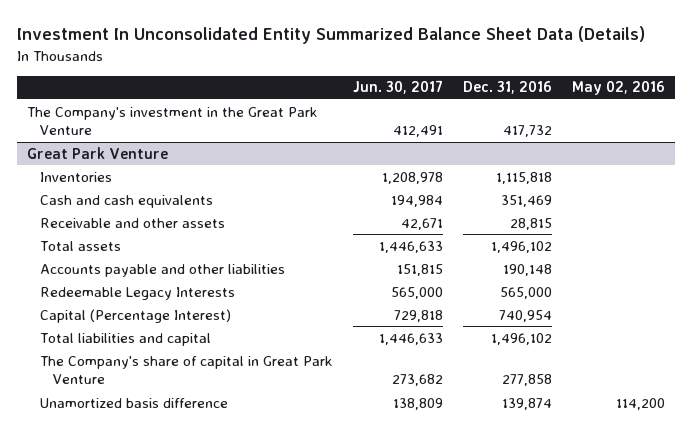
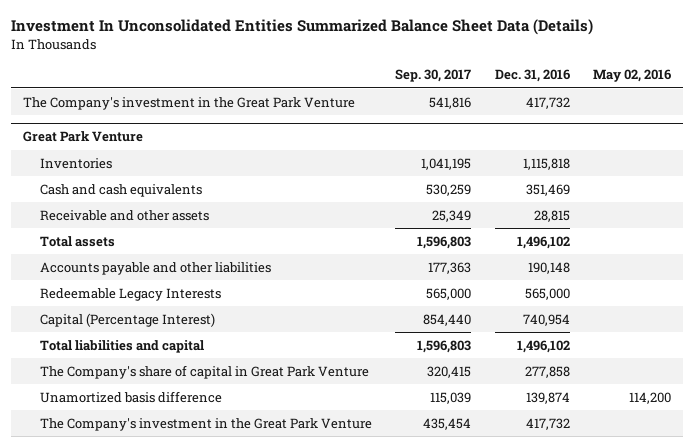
- Investment In Unconsolidated Entity Summarized Balance Sheet Data (Details)
+ Investment In Unconsolidated Entities Summarized Balance Sheet Data (Details)
- | Jun. 30, 2017 | Dec. 31, 2016 | May 02, 2016
+ | Sep. 30, 2017 | Dec. 31, 2016 | May 02, 2016
@ Great Park Venture
+ The Company's investment in the Great Park Venture | 435,454 | 417,732 |

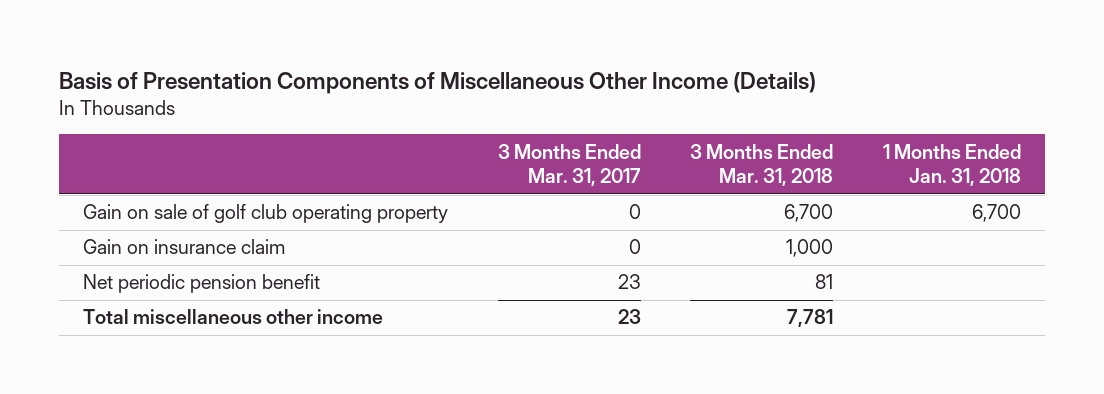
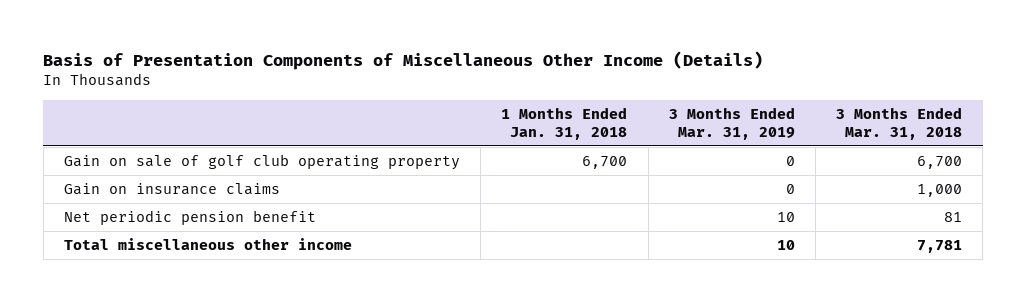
- | 3 Months Ended Mar. 31, 2017 | 3 Months Ended Mar. 31, 2018 | 1 Months Ended Jan. 31, 2018
+ | 1 Months Ended Jan. 31, 2018 | 3 Months Ended Mar. 31, 2019 | 3 Months Ended Mar. 31, 2018
- Gain on insurance claim | 0 | 1,000 |
+ Gain on insurance claims | | 0 | 1,000

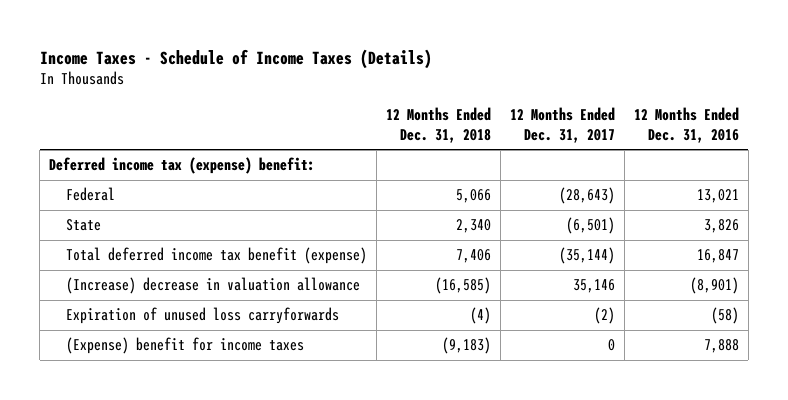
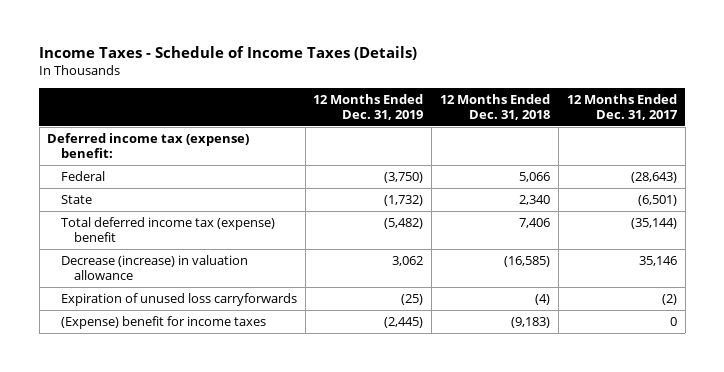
- | 12 Months Ended Dec. 31, 2018 | 12 Months Ended Dec. 31, 2017 | 12 Months Ended Dec. 31, 2016
+ | 12 Months Ended Dec. 31, 2019 | 12 Months Ended Dec. 31, 2018 | 12 Months Ended Dec. 31, 2017
- Total deferred income tax benefit (expense) | 7,406 | (35,144) | 16,847
- (Increase) decrease in valuation allowance | (16,585) | 35,146 | (8,901)
+ Total deferred income tax (expense) benefit | (5,482) | 7,406 | (35,144)
+ Decrease (increase) in valuation allowance | 3,062 | (16,585) | 35,146

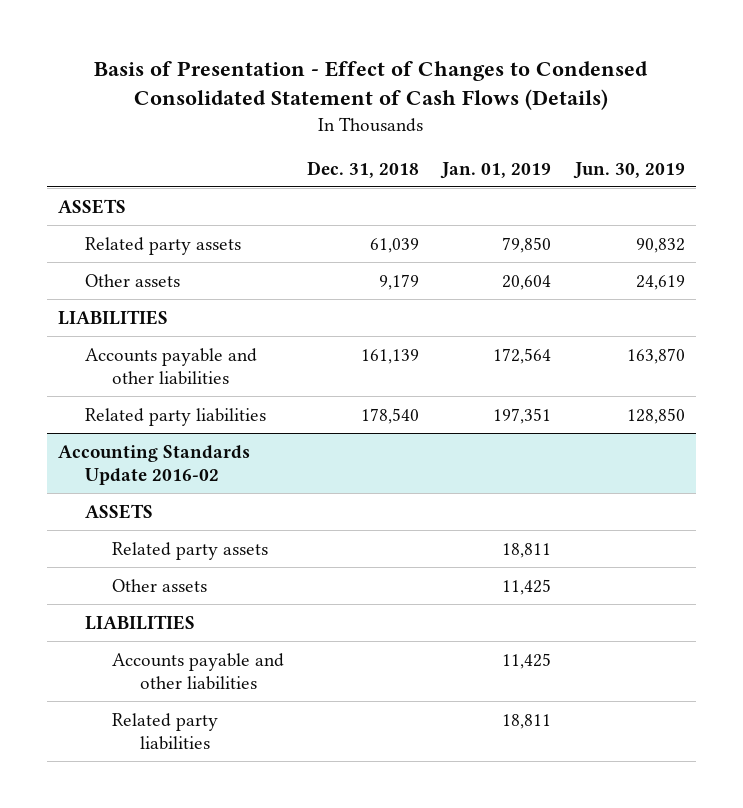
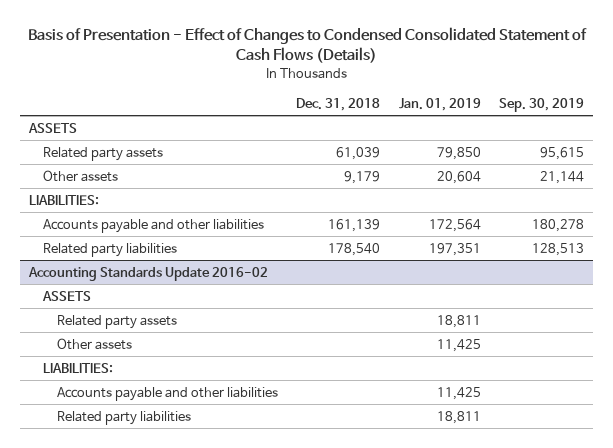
- | Dec. 31, 2018 | Jan. 01, 2019 | Jun. 30, 2019
+ | Dec. 31, 2018 | Jan. 01, 2019 | Sep. 30, 2019
- LIABILITIES
+ LIABILITIES:
@ Accounting Standards Update 2016-02
- LIABILITIES
+ LIABILITIES:

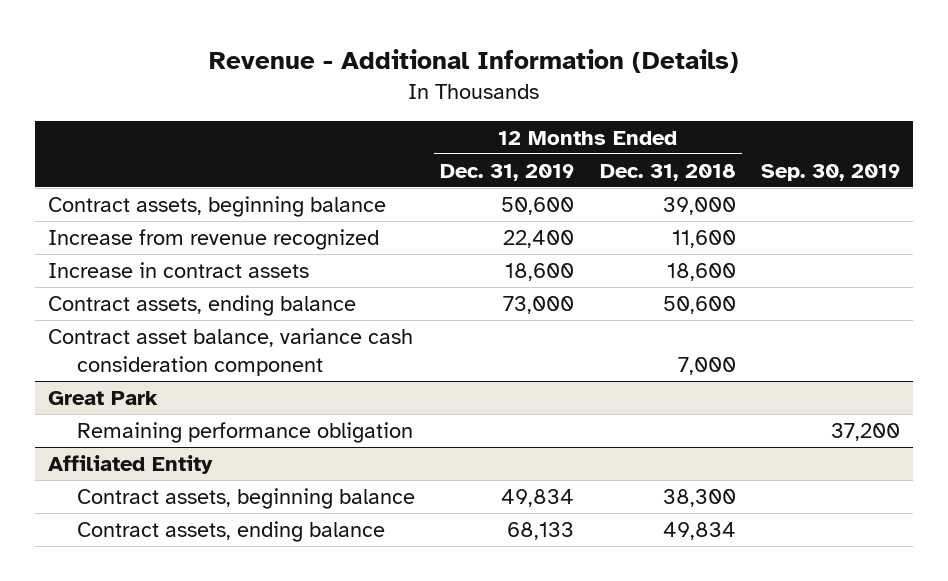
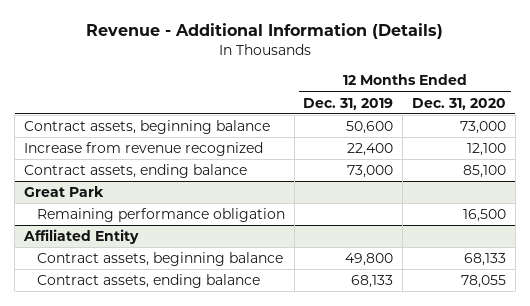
- | 12 Months Ended Dec. 31, 2019 | 12 Months Ended Dec. 31, 2018 | Sep. 30, 2019
+ | 12 Months Ended Dec. 31, 2019 | 12 Months Ended Dec. 31, 2020
- Increase in contract assets | 18,600 | 18,600 |
- Contract asset balance, variance cash consideration component | | 7,000 |
@ Affiliated Entity
- Contract assets, beginning balance | 49,834 | 38,300 |
+ Contract assets, beginning balance | 49,800 | 68,133

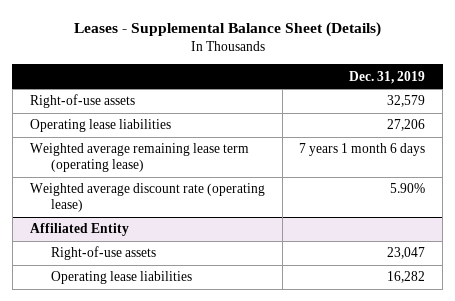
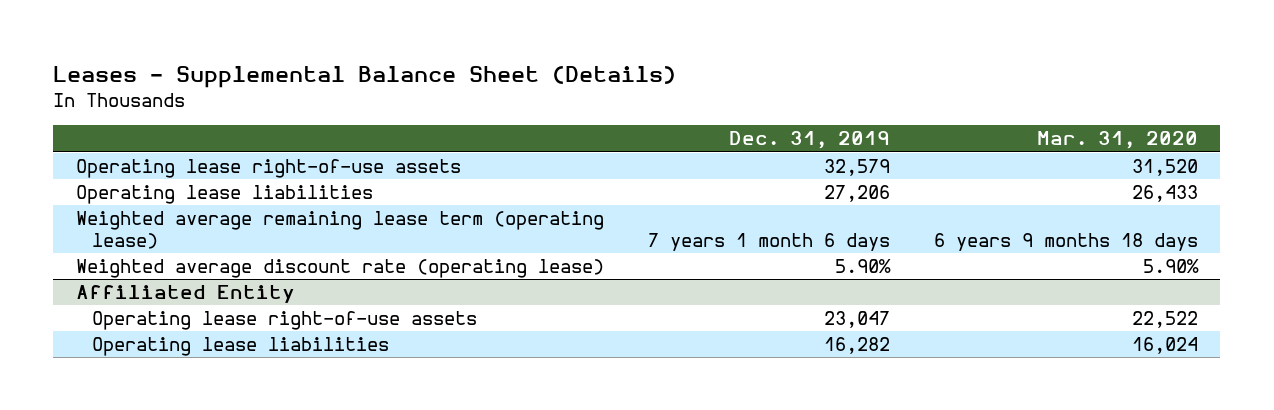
- | Dec. 31, 2019
+ | Dec. 31, 2019 | Mar. 31, 2020
- Right-of-use assets | 32,579
+ Operating lease right-of-use assets | 32,579 | 31,520
@ Affiliated Entity
- Right-of-use assets | 23,047
+ Operating lease right-of-use assets | 23,047 | 22,522

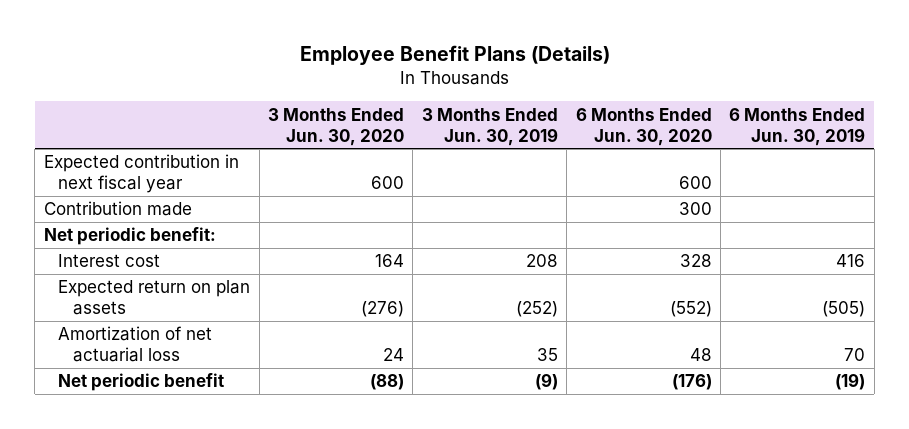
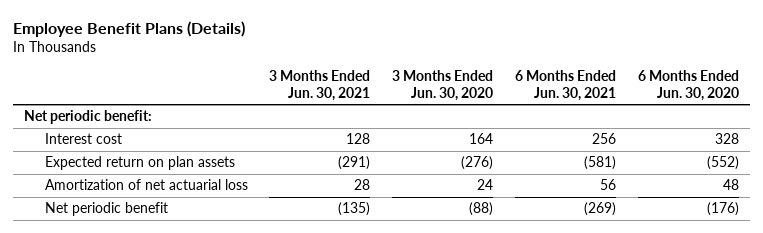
- | 3 Months Ended Jun. 30, 2020 | 3 Months Ended Jun. 30, 2019 | 6 Months Ended Jun. 30, 2020 | 6 Months Ended Jun. 30, 2019
+ | 3 Months Ended Jun. 30, 2021 | 3 Months Ended Jun. 30, 2020 | 6 Months Ended Jun. 30, 2021 | 6 Months Ended Jun. 30, 2020
- Expected contribution in next fiscal year | 600 | | 600 |
- Contribution made | | | 300 |

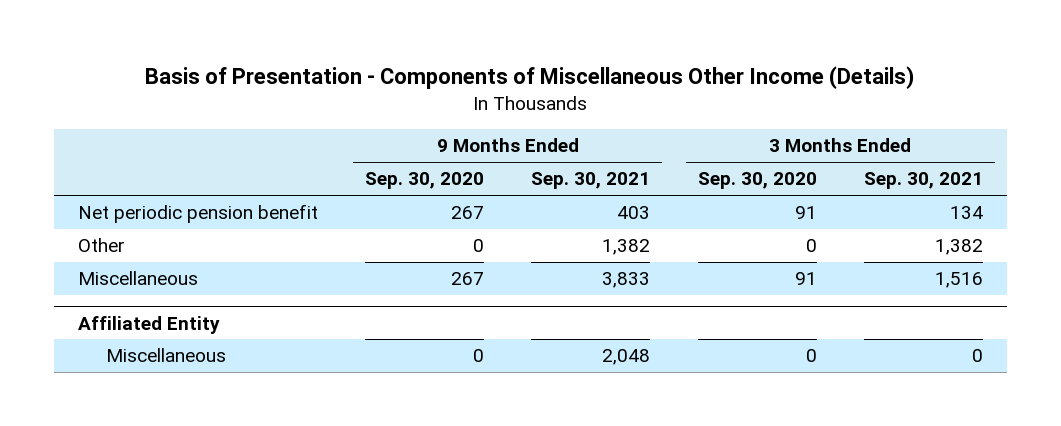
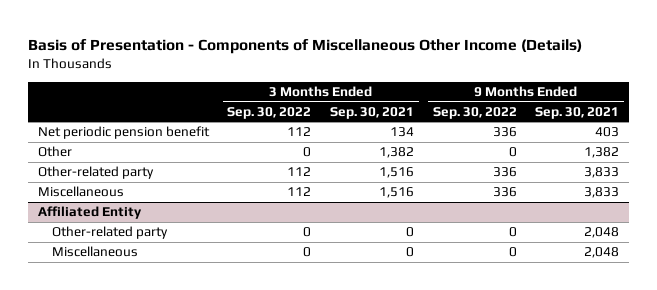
- | 9 Months Ended Sep. 30, 2020 | 9 Months Ended Sep. 30, 2021 | 3 Months Ended Sep. 30, 2020 | 3 Months Ended Sep. 30, 2021
+ | 3 Months Ended Sep. 30, 2022 | 3 Months Ended Sep. 30, 2021 | 9 Months Ended Sep. 30, 2022 | 9 Months Ended Sep. 30, 2021
+ Other-related party | 112 | 1,516 | 336 | 3,833
@ Affiliated Entity
+ Other-related party | 0 | 0 | 0 | 2,048

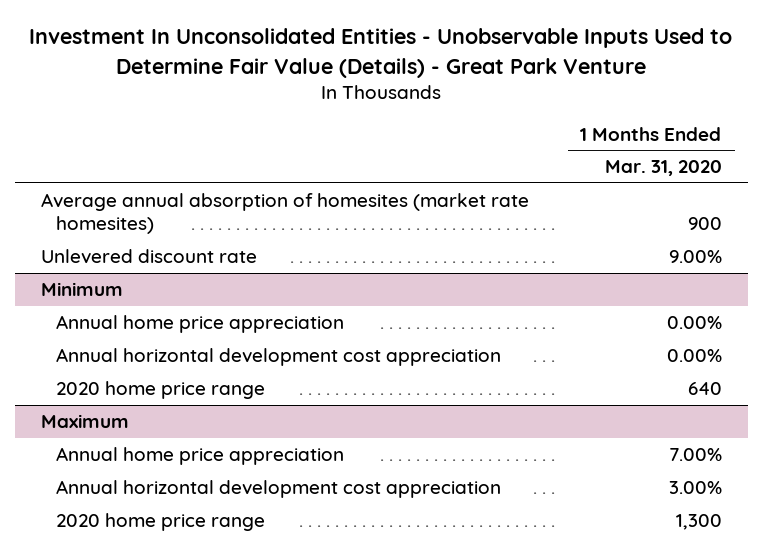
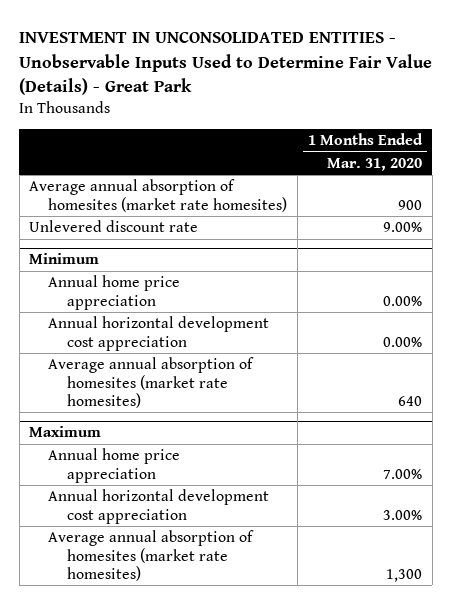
- Investment In Unconsolidated Entities - Unobservable Inputs Used to Determine Fair Value (Details) - Great Park Venture
+ INVESTMENT IN UNCONSOLIDATED ENTITIES - Unobservable Inputs Used to Determine Fair Value (Details) - Great Park
@ Minimum
- 2020 home price range | 640
+ Average annual absorption of homesites (market rate homesites) | 640
@ Maximum
- 2020 home price range | 1,300
+ Average annual absorption of homesites (market rate homesites) | 1,300

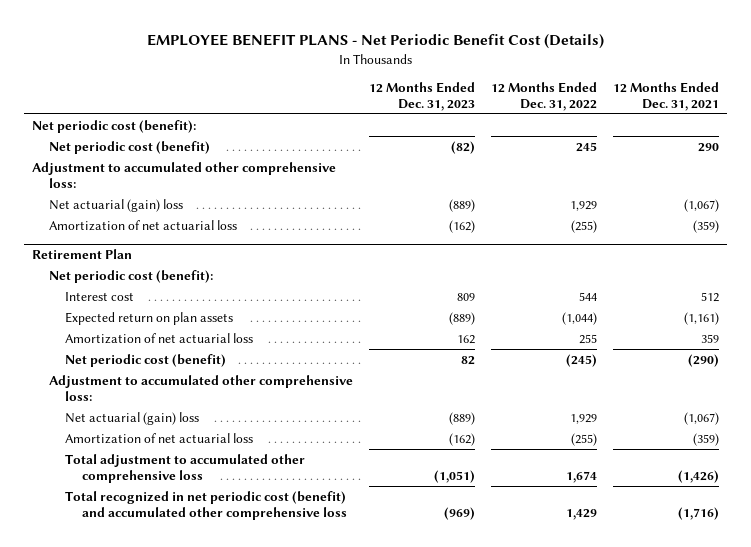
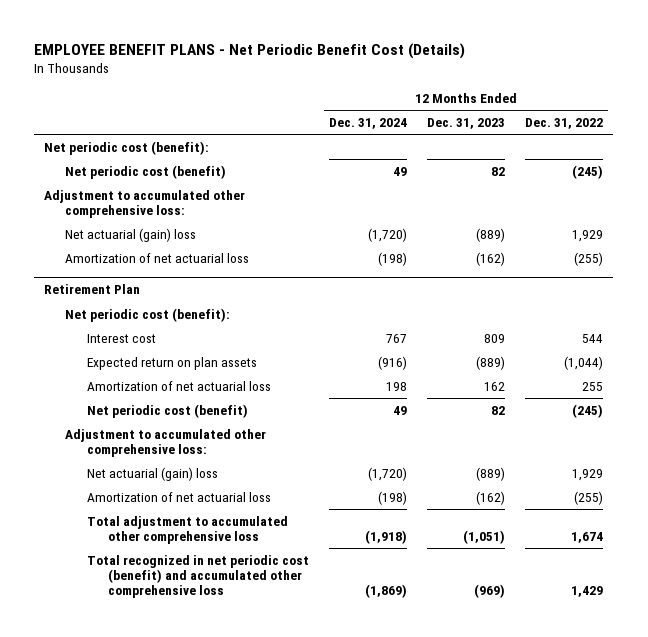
- | 12 Months Ended Dec. 31, 2023 | 12 Months Ended Dec. 31, 2022 | 12 Months Ended Dec. 31, 2021
+ | 12 Months Ended Dec. 31, 2024 | 12 Months Ended Dec. 31, 2023 | 12 Months Ended Dec. 31, 2022
- Net periodic cost (benefit) | (82) | 245 | 290
+ Net periodic cost (benefit) | 49 | 82 | (245)

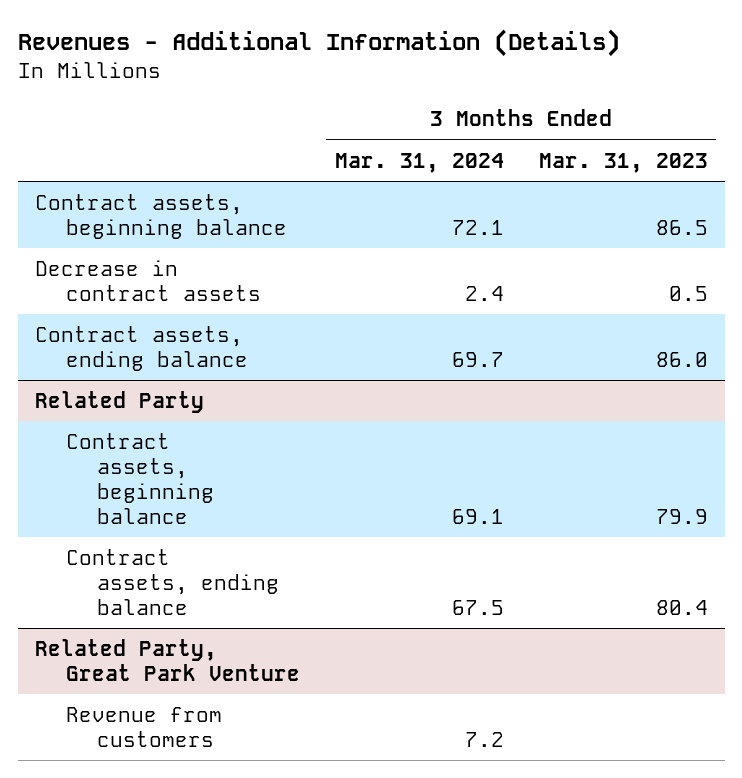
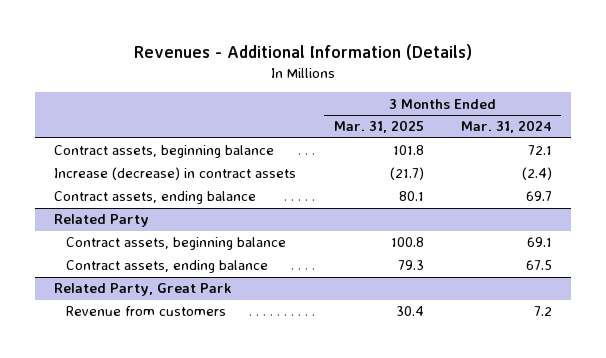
- | 3 Months Ended Mar. 31, 2024 | 3 Months Ended Mar. 31, 2023
+ | 3 Months Ended Mar. 31, 2025 | 3 Months Ended Mar. 31, 2024
- Decrease in contract assets | 2.4 | 0.5
+ Increase (decrease) in contract assets | (21.7) | (2.4)
- Related Party, Great Park Venture
+ Related Party, Great Park

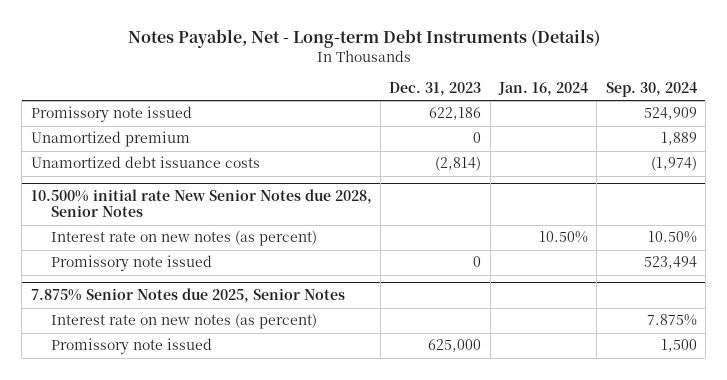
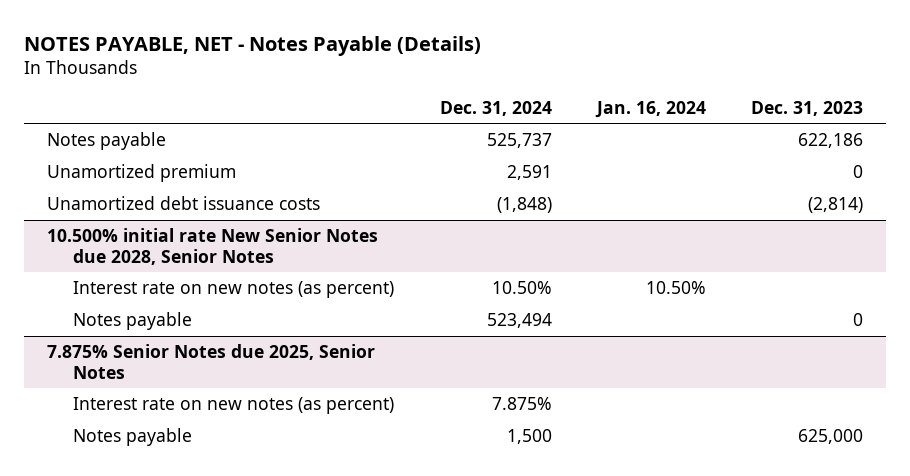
- Notes Payable, Net - Long-term Debt Instruments (Details)
+ NOTES PAYABLE, NET - Notes Payable (Details)
- | Dec. 31, 2023 | Jan. 16, 2024 | Sep. 30, 2024
+ | Dec. 31, 2024 | Jan. 16, 2024 | Dec. 31, 2023
- Promissory note issued | 622,186 | | 524,909
+ Notes payable | 525,737 | | 622,186
@ 10.500% initial rate New Senior Notes due 2028, Senior Notes
- Promissory note issued | 0 | | 523,494
+ Notes payable | 523,494 | | 0
@ 7.875% Senior Notes due 2025, Senior Notes
- Promissory note issued | 625,000 | | 1,500
+ Notes payable | 1,500 | | 625,000

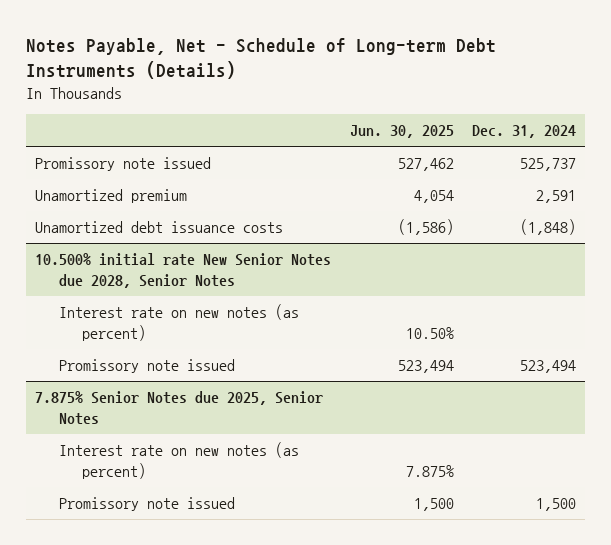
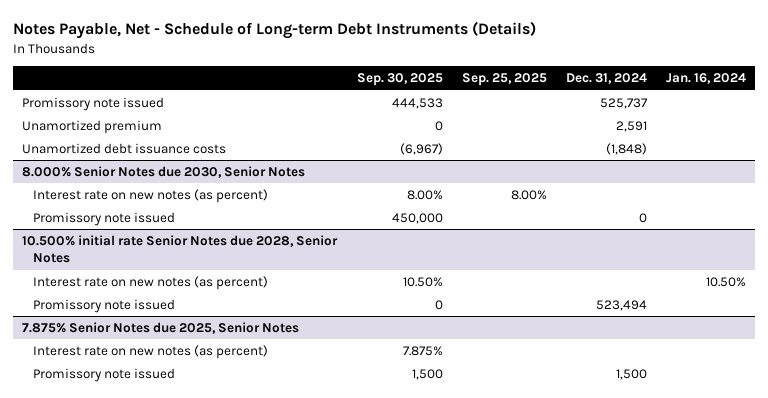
- | Jun. 30, 2025 | Dec. 31, 2024
+ | Sep. 30, 2025 | Sep. 25, 2025 | Dec. 31, 2024 | Jan. 16, 2024
- 10.500% initial rate New Senior Notes due 2028, Senior Notes
+ 8.000% Senior Notes due 2030, Senior Notes
+ Promissory note issued | 450,000 | | 0 |
+ 10.500% initial rate Senior Notes due 2028, Senior Notes
+ Interest rate on new notes (as percent) | 10.50% | | | 10.50%

